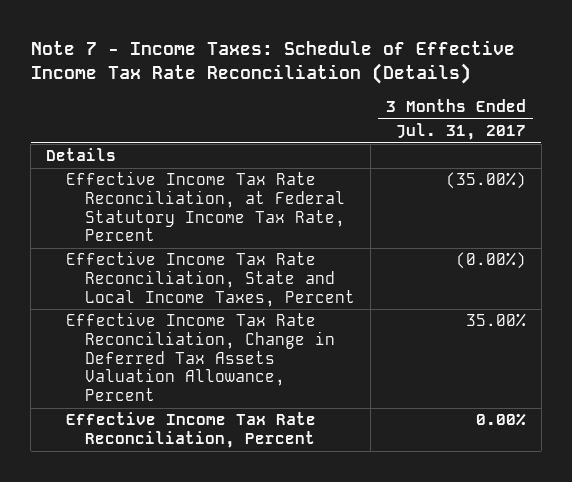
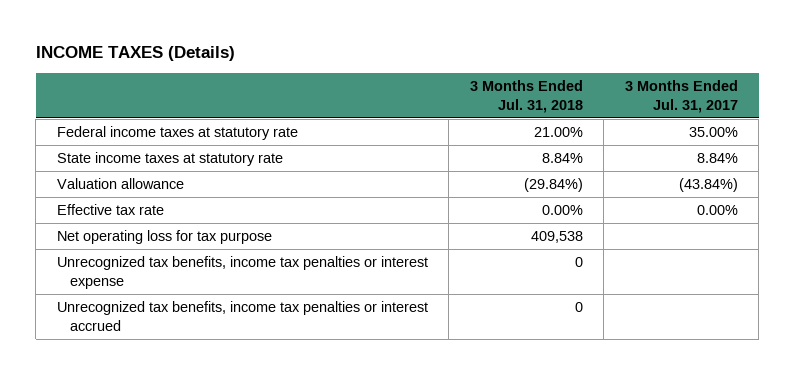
- Note 7 - Income Taxes: Schedule of Effective Income Tax Rate Reconciliation (Details)
+ INCOME TAXES (Details)
- | 3 Months Ended Jul. 31, 2017
+ | 3 Months Ended Jul. 31, 2018 | 3 Months Ended Jul. 31, 2017
- Details
- Effective Income Tax Rate Reconciliation, at Federal Statutory Income Tax Rate, Percent | (35.00%)
- Effective Income Tax Rate Reconciliation, State and Local Income Taxes, Percent | (0.00%)
- Effective Income Tax Rate Reconciliation, Change in Deferred Tax Assets Valuation Allowance, Percent | 35.00%
- Effective Income Tax Rate Reconciliation, Percent | 0.00%
+ Federal income taxes at statutory rate | 21.00% | 35.00%
+ State income taxes at statutory rate | 8.84% | 8.84%
+ Valuation allowance | (29.84%) | (43.84%)
+ Effective tax rate | 0.00% | 0.00%
+ Net operating loss for tax purpose | 409,538 |
+ Unrecognized tax benefits, income tax penalties or interest expense | 0 |
+ Unrecognized tax benefits, income tax penalties or interest accrued | 0 |

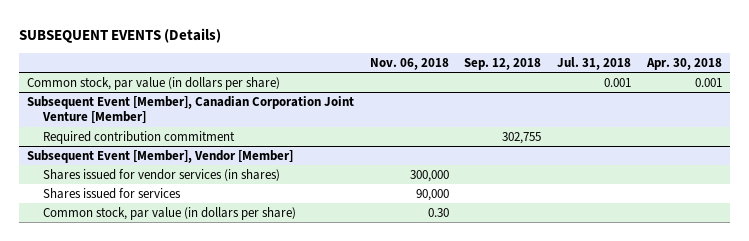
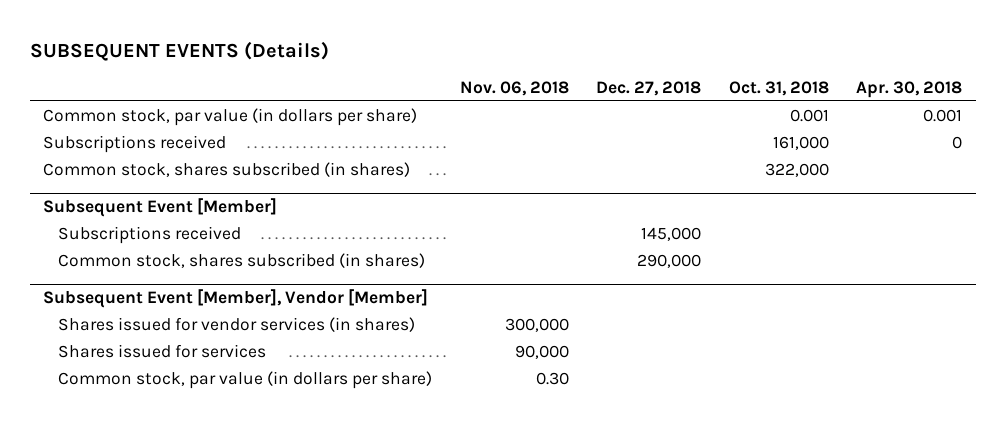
- | Nov. 06, 2018 | Sep. 12, 2018 | Jul. 31, 2018 | Apr. 30, 2018
+ | Nov. 06, 2018 | Dec. 27, 2018 | Oct. 31, 2018 | Apr. 30, 2018
- Subsequent Event [Member], Canadian Corporation Joint Venture [Member]
- Required contribution commitment | | 302,755 | |
+ Subscriptions received | | | 161,000 | 0
+ Common stock, shares subscribed (in shares) | | | 322,000 |
+ Subsequent Event [Member]
+ Subscriptions received | | 145,000 | |
+ Common stock, shares subscribed (in shares) | | 290,000 | |

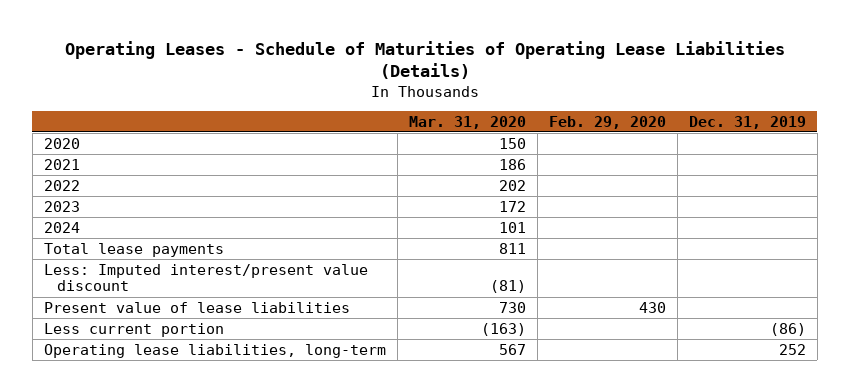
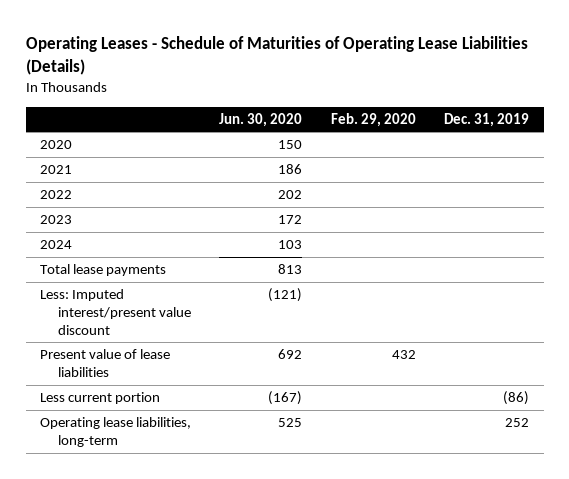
- | Mar. 31, 2020 | Feb. 29, 2020 | Dec. 31, 2019
+ | Jun. 30, 2020 | Feb. 29, 2020 | Dec. 31, 2019
- Present value of lease liabilities | 730 | 430 |
+ Present value of lease liabilities | 692 | 432 |

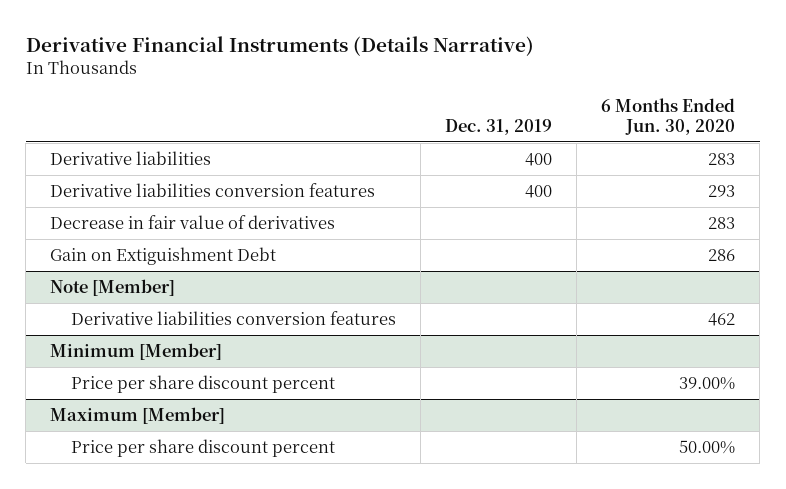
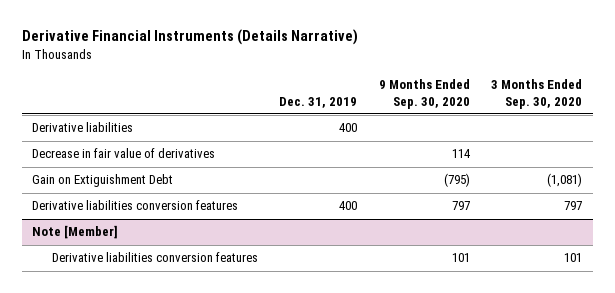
- | Dec. 31, 2019 | 6 Months Ended Jun. 30, 2020
+ | Dec. 31, 2019 | 9 Months Ended Sep. 30, 2020 | 3 Months Ended Sep. 30, 2020
moved down: Derivative liabilities conversion features | 400 | 797 | 797
- Minimum [Member]
- Price per share discount percent | | 39.00%
- Maximum [Member]
- Price per share discount percent | | 50.00%

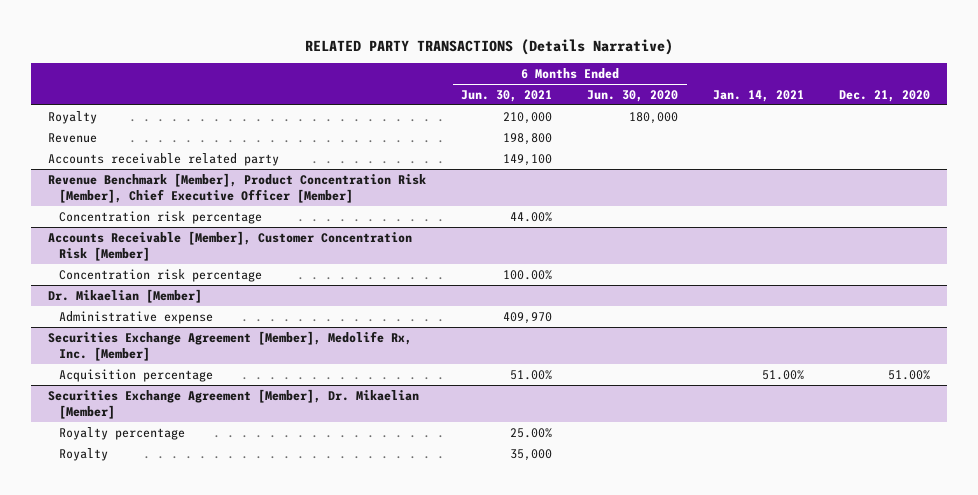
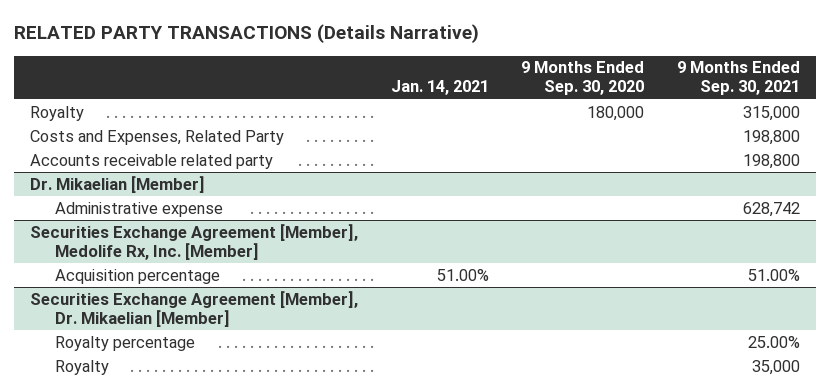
- | 6 Months Ended Jun. 30, 2021 | 6 Months Ended Jun. 30, 2020 | Jan. 14, 2021 | Dec. 21, 2020
+ | Jan. 14, 2021 | 9 Months Ended Sep. 30, 2020 | 9 Months Ended Sep. 30, 2021
- Revenue | 198,800 | | |
+ Costs and Expenses, Related Party | | | 198,800
- Revenue Benchmark [Member], Product Concentration Risk [Member], Chief Executive Officer [Member]
- Concentration risk percentage | 44.00% | | |
- Accounts Receivable [Member], Customer Concentration Risk [Member]
- Concentration risk percentage | 100.00% | | |

